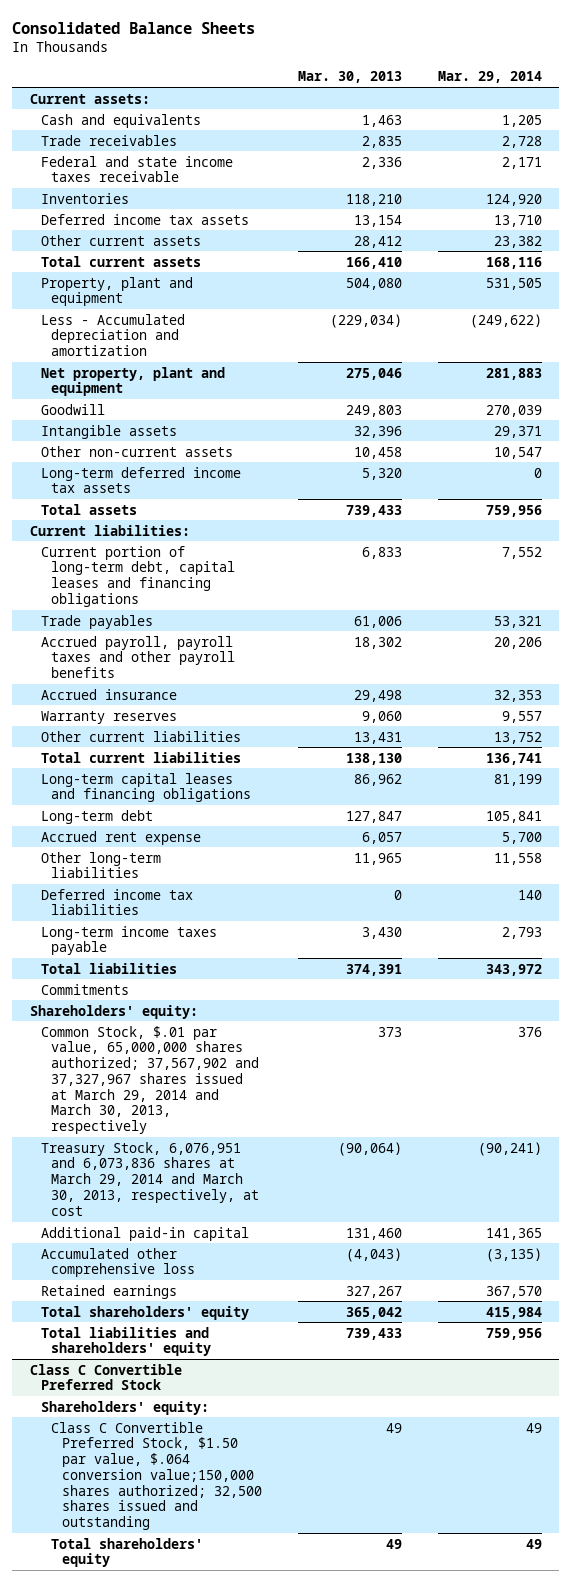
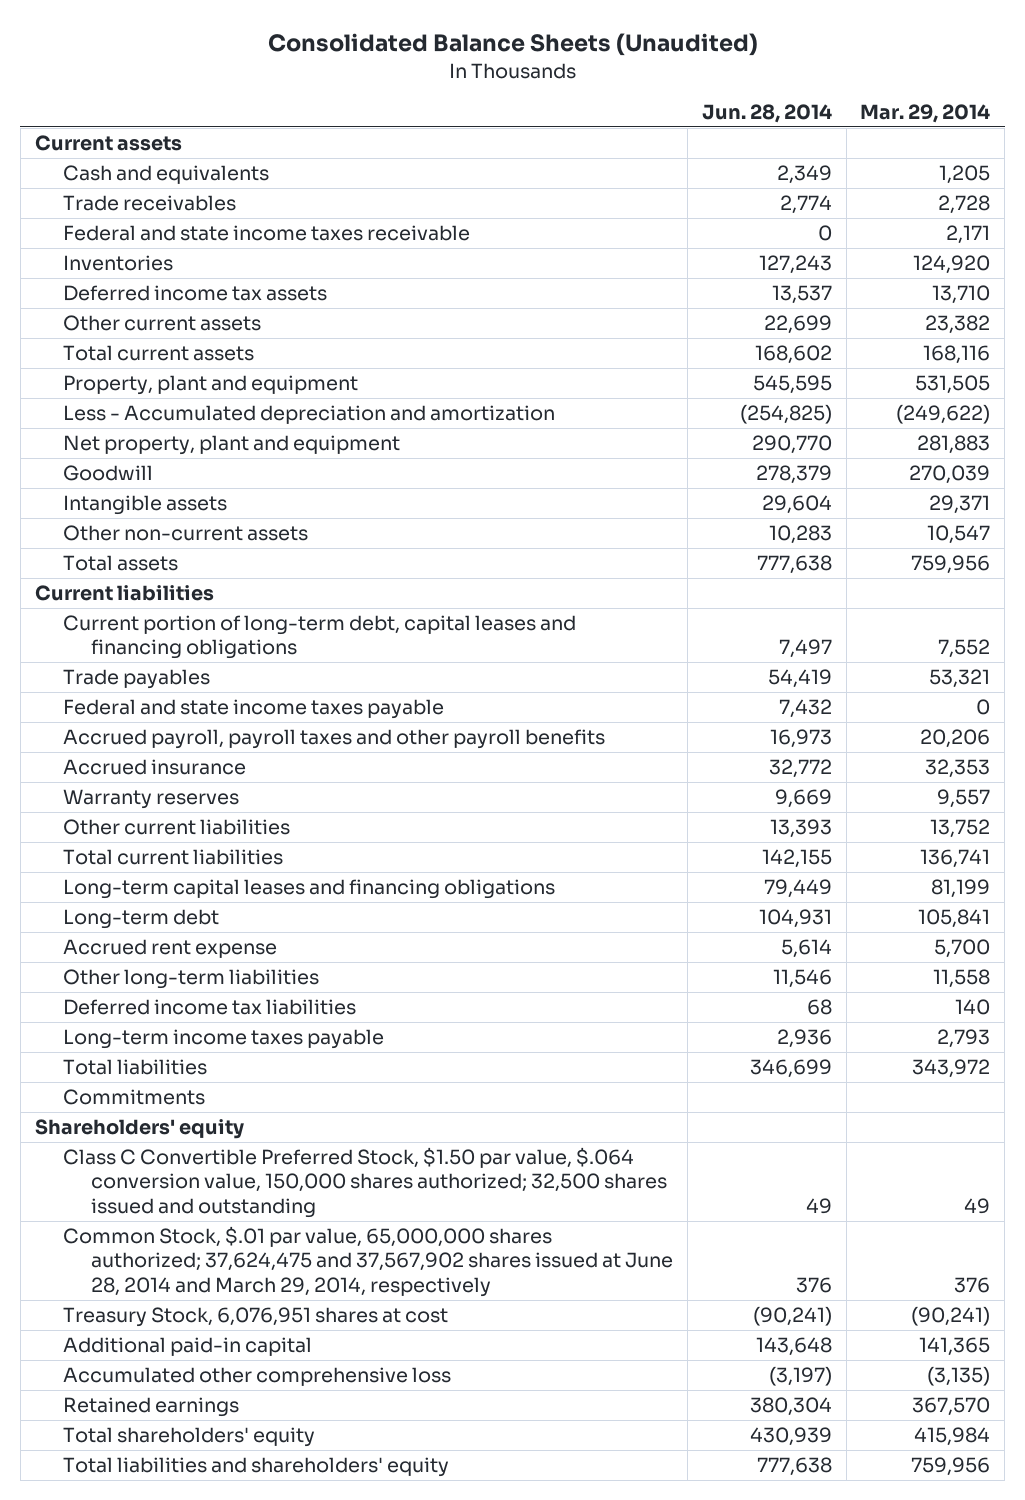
- Consolidated Balance Sheets
+ Consolidated Balance Sheets (Unaudited)
- | Mar. 30, 2013 | Mar. 29, 2014
+ | Jun. 28, 2014 | Mar. 29, 2014
- Current assets:
+ Current assets
- Long-term deferred income tax assets | 5,320 | 0
- Current liabilities:
+ Current liabilities
+ Federal and state income taxes payable | 7,432 | 0
- Shareholders' equity:
- Common Stock, $.01 par value, 65,000,000 shares authorized; 37,567,902 and 37,327,967 shares issued at March 29, 2014 and March 30, 2013, respectively | 373 | 376
- Treasury Stock, 6,076,951 and 6,073,836 shares at March 29, 2014 and March 30, 2013, respectively, at cost | (90,064) | (90,241)
+ Shareholders' equity
+ Class C Convertible Preferred Stock, $1.50 par value, $.064 conversion value, 150,000 shares authorized; 32,500 shares issued and outstanding | 49 | 49
+ Common Stock, $.01 par value, 65,000,000 shares authorized; 37,624,475 and 37,567,902 shares issued at June 28, 2014 and March 29, 2014, respectively | 376 | 376
+ Treasury Stock, 6,076,951 shares at cost | (90,241) | (90,241)
- Class C Convertible Preferred Stock
- Shareholders' equity:
- Class C Convertible Preferred Stock, $1.50 par value, $.064 conversion value;150,000 shares authorized; 32,500 shares issued and outstanding | 49 | 49
- Total shareholders' equity | 49 | 49

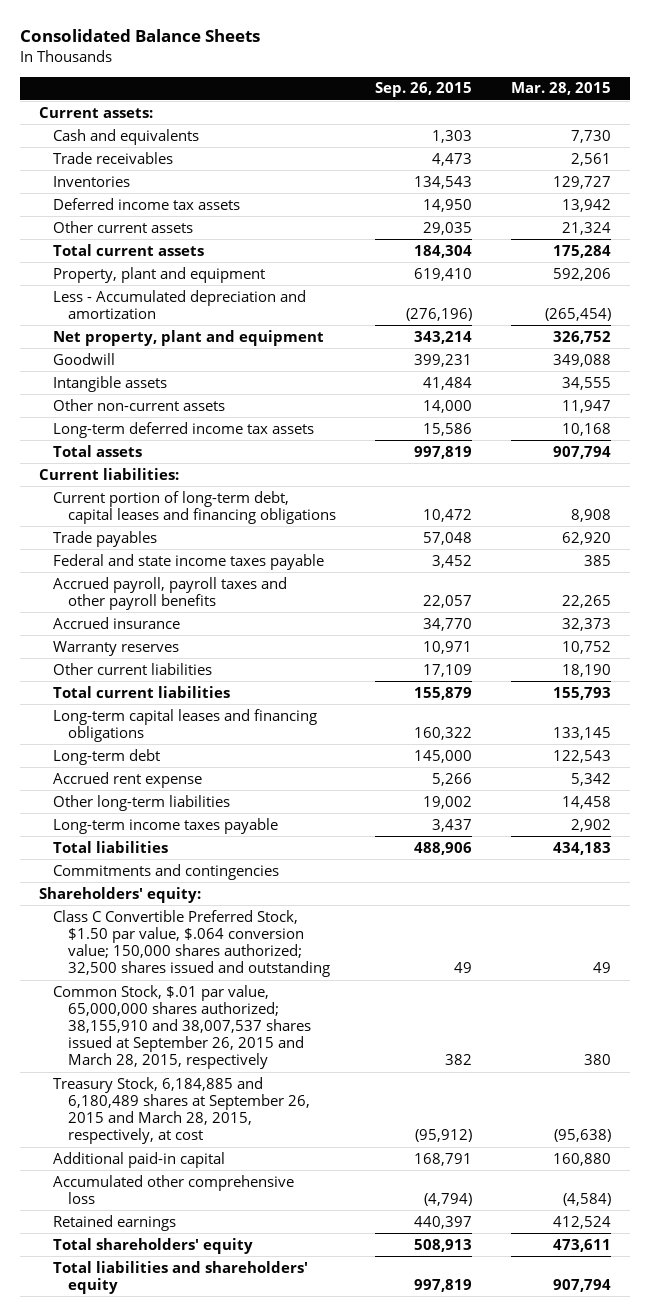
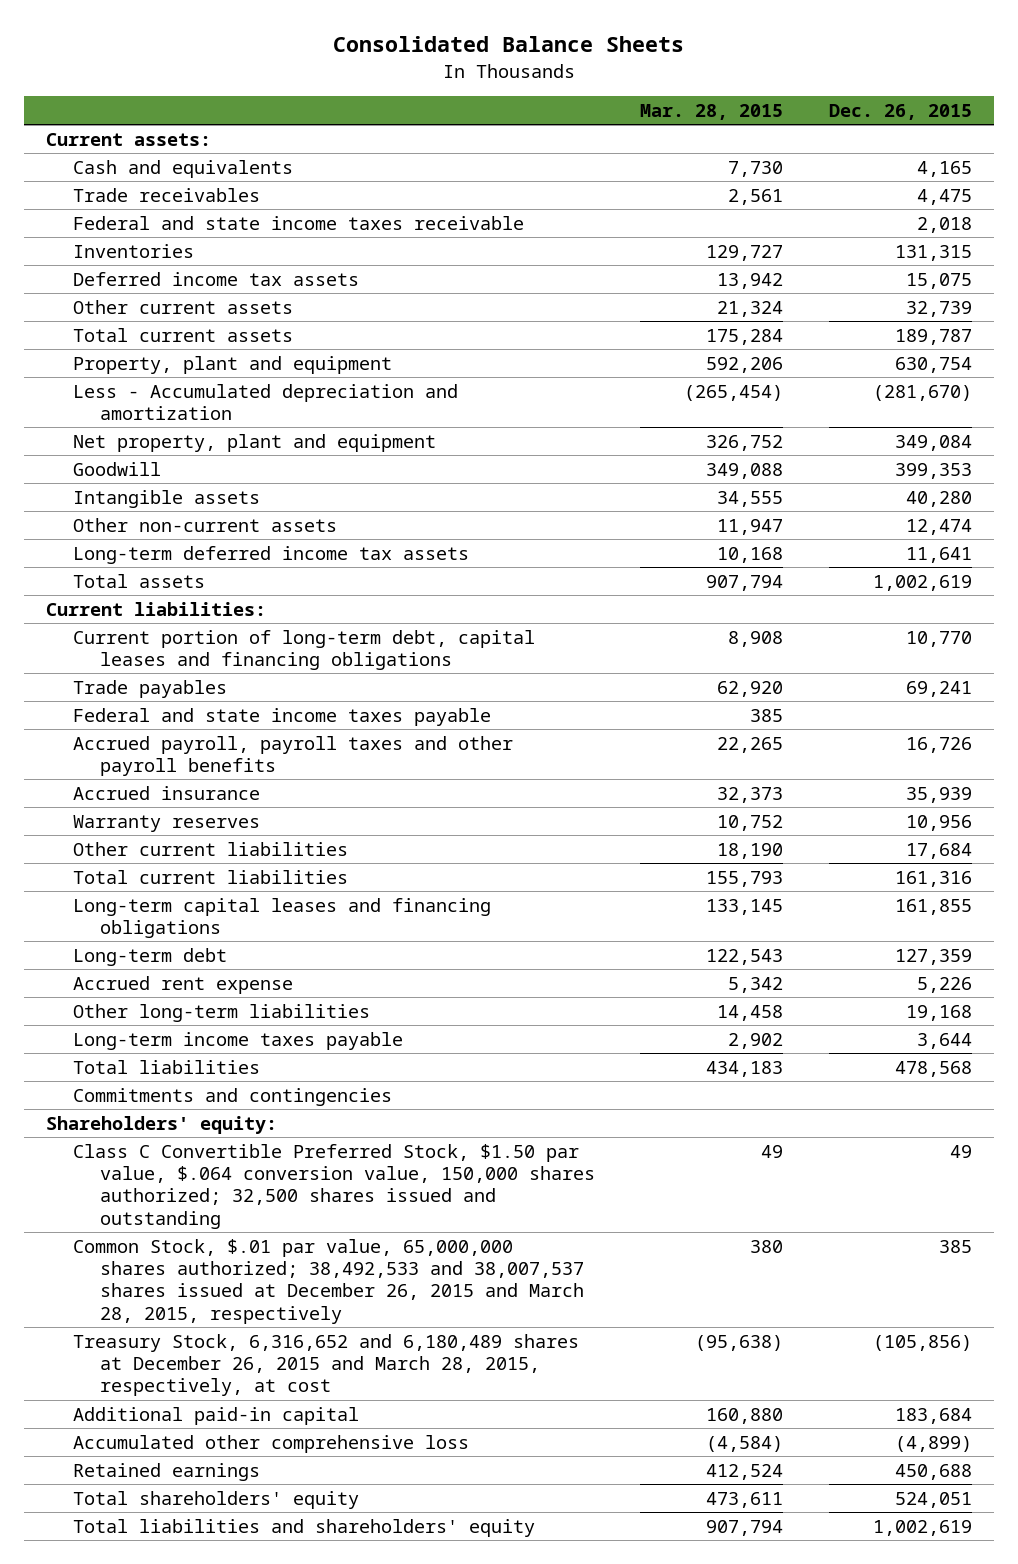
- | Sep. 26, 2015 | Mar. 28, 2015
+ | Mar. 28, 2015 | Dec. 26, 2015
+ Federal and state income taxes receivable | | 2,018
- Class C Convertible Preferred Stock, $1.50 par value, $.064 conversion value; 150,000 shares authorized; 32,500 shares issued and outstanding | 49 | 49
- Common Stock, $.01 par value, 65,000,000 shares authorized; 38,155,910 and 38,007,537 shares issued at September 26, 2015 and March 28, 2015, respectively | 382 | 380
- Treasury Stock, 6,184,885 and 6,180,489 shares at September 26, 2015 and March 28, 2015, respectively, at cost | (95,912) | (95,638)
+ Class C Convertible Preferred Stock, $1.50 par value, $.064 conversion value, 150,000 shares authorized; 32,500 shares issued and outstanding | 49 | 49
+ Common Stock, $.01 par value, 65,000,000 shares authorized; 38,492,533 and 38,007,537 shares issued at December 26, 2015 and March 28, 2015, respectively | 380 | 385
+ Treasury Stock, 6,316,652 and 6,180,489 shares at December 26, 2015 and March 28, 2015, respectively, at cost | (95,638) | (105,856)

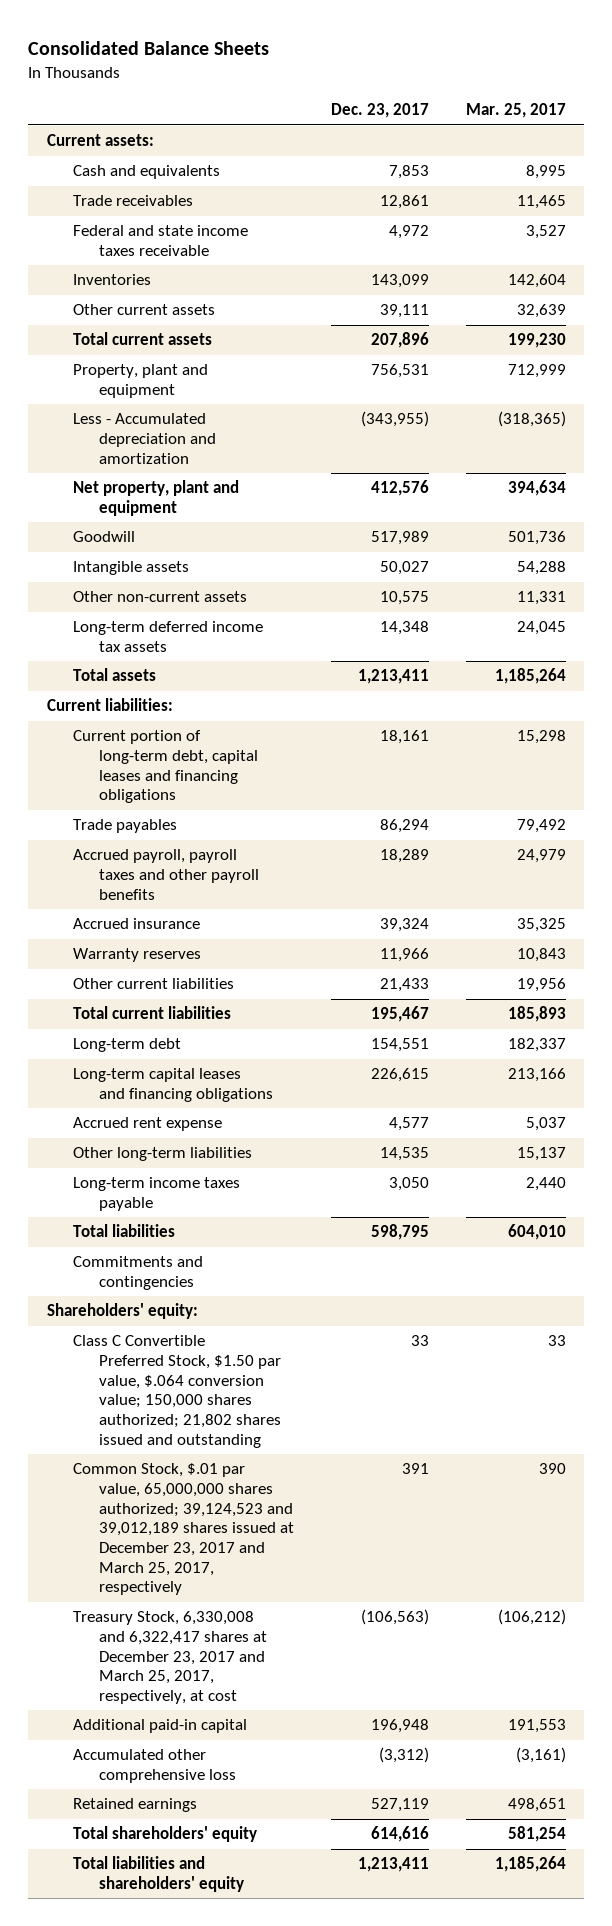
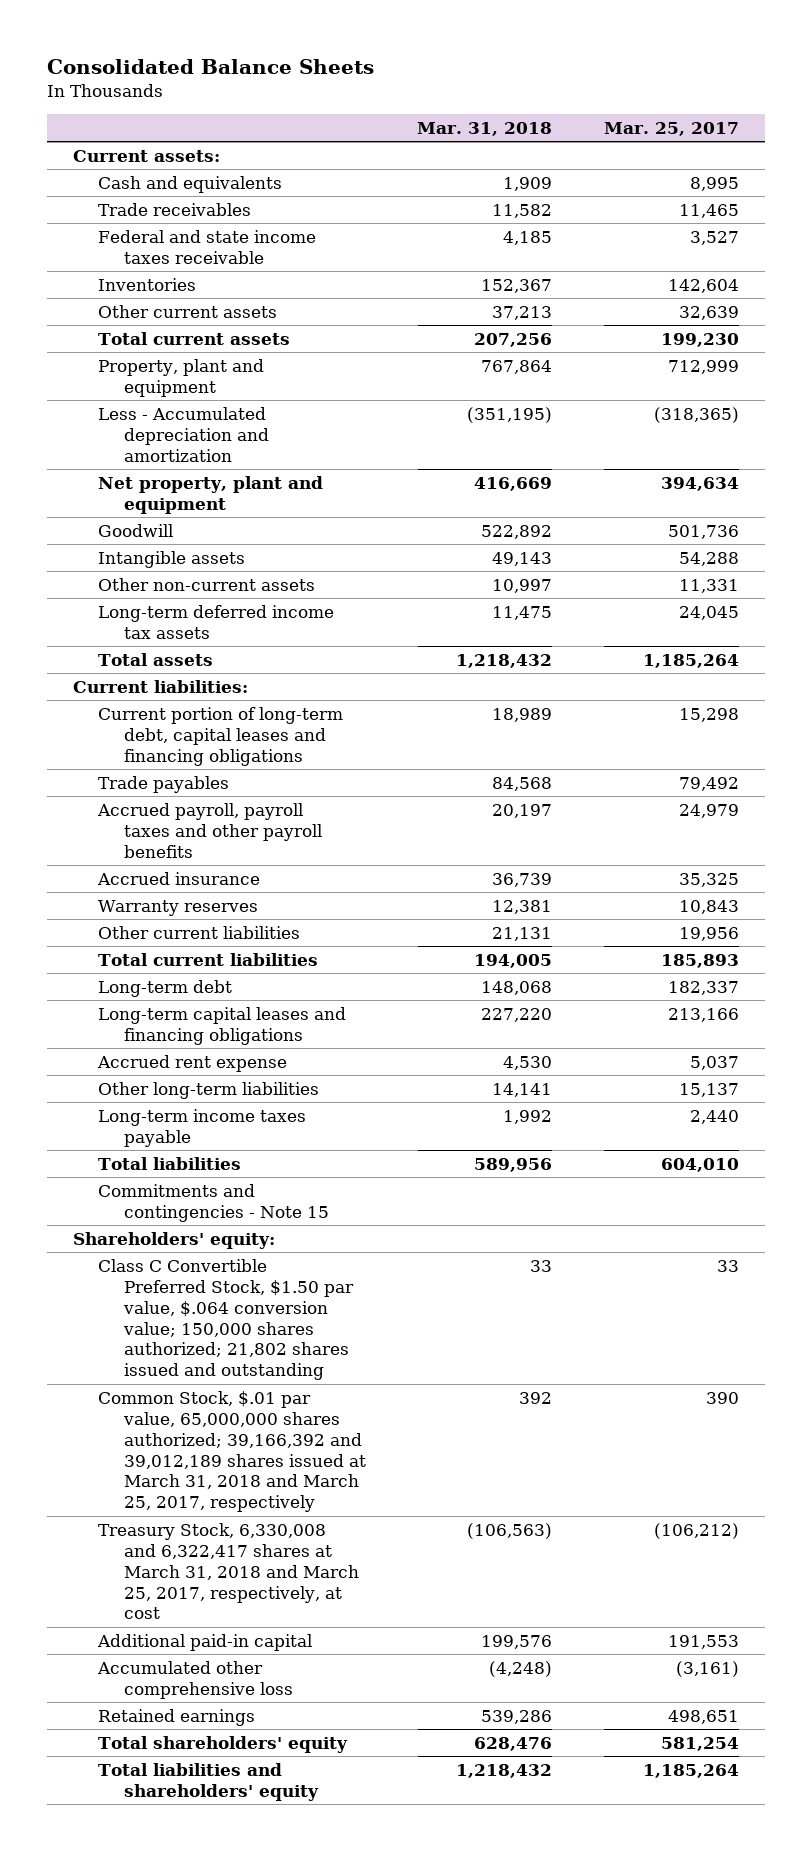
- | Dec. 23, 2017 | Mar. 25, 2017
+ | Mar. 31, 2018 | Mar. 25, 2017
- Commitments and contingencies
+ Commitments and contingencies - Note 15
- Common Stock, $.01 par value, 65,000,000 shares authorized; 39,124,523 and 39,012,189 shares issued at December 23, 2017 and March 25, 2017, respectively | 391 | 390
- Treasury Stock, 6,330,008 and 6,322,417 shares at December 23, 2017 and March 25, 2017, respectively, at cost | (106,563) | (106,212)
+ Common Stock, $.01 par value, 65,000,000 shares authorized; 39,166,392 and 39,012,189 shares issued at March 31, 2018 and March 25, 2017, respectively | 392 | 390
+ Treasury Stock, 6,330,008 and 6,322,417 shares at March 31, 2018 and March 25, 2017, respectively, at cost | (106,563) | (106,212)

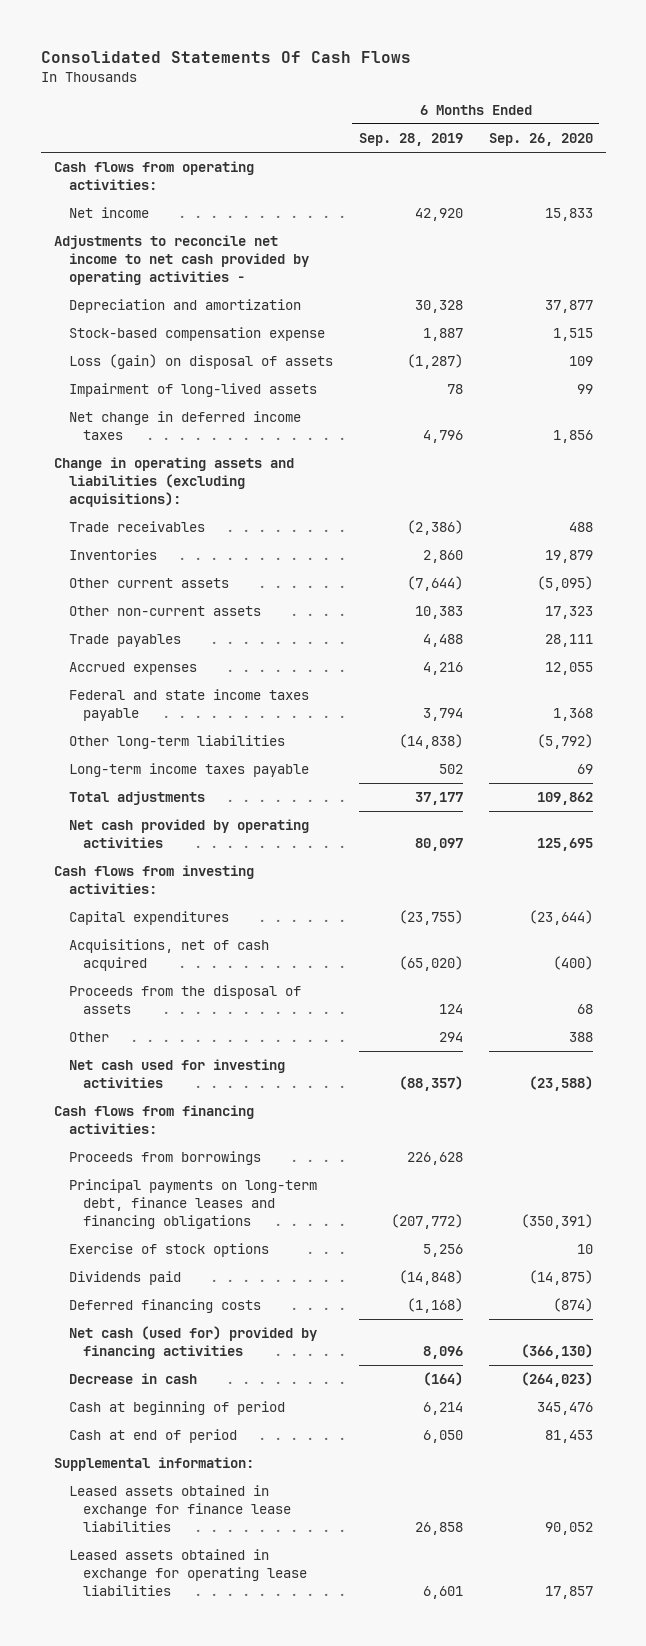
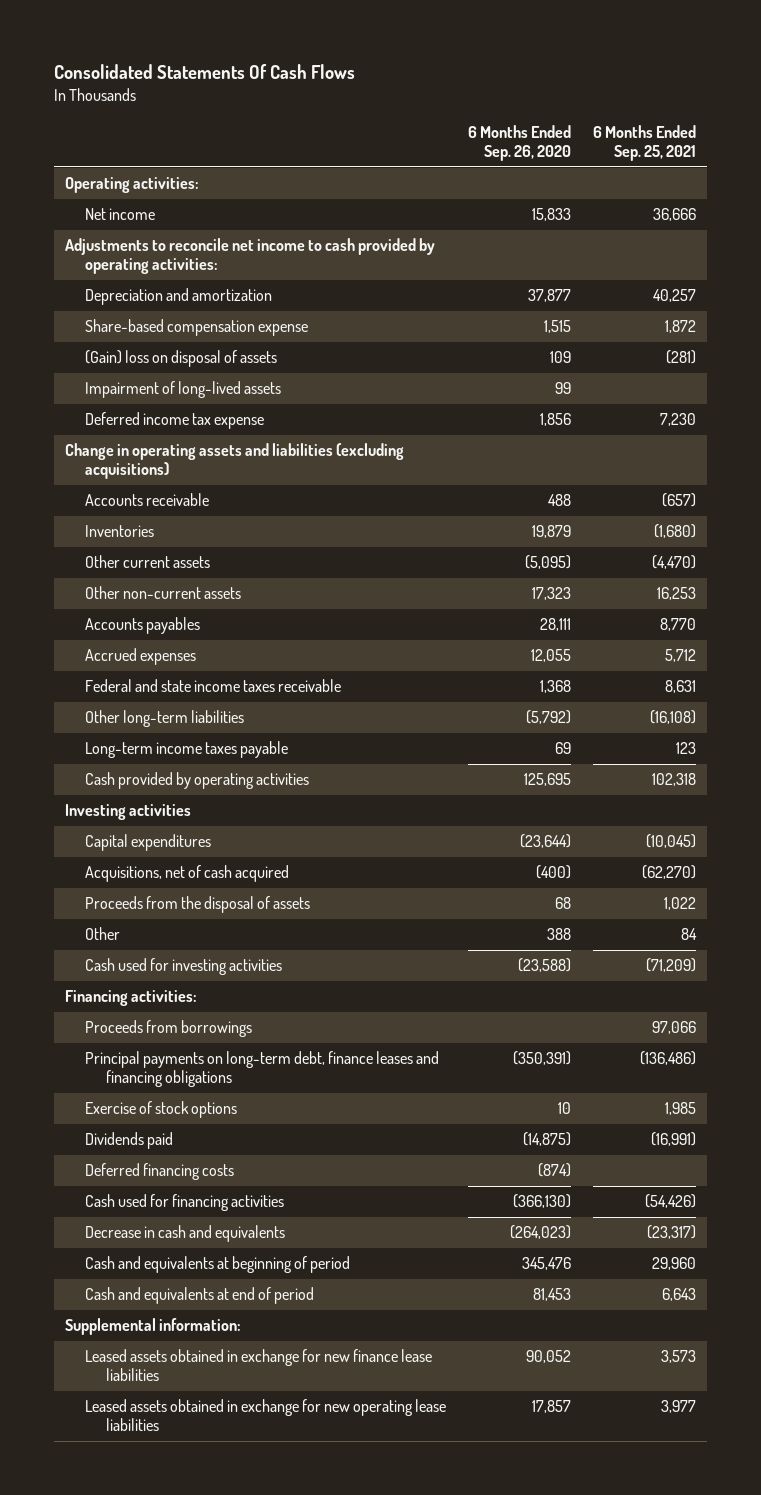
- | 6 Months Ended Sep. 28, 2019 | 6 Months Ended Sep. 26, 2020
+ | 6 Months Ended Sep. 26, 2020 | 6 Months Ended Sep. 25, 2021
- Cash flows from operating activities:
+ Operating activities:
- Adjustments to reconcile net income to net cash provided by operating activities -
+ Adjustments to reconcile net income to cash provided by operating activities:
- Stock-based compensation expense | 1,887 | 1,515
- Loss (gain) on disposal of assets | (1,287) | 109
+ Share-based compensation expense | 1,515 | 1,872
+ (Gain) loss on disposal of assets | 109 | (281)
- Net change in deferred income taxes | 4,796 | 1,856
- Change in operating assets and liabilities (excluding acquisitions):
- Trade receivables | (2,386) | 488
+ Deferred income tax expense | 1,856 | 7,230
+ Change in operating assets and liabilities (excluding acquisitions)
+ Accounts receivable | 488 | (657)
- Trade payables | 4,488 | 28,111
+ Accounts payables | 28,111 | 8,770
- Federal and state income taxes payable | 3,794 | 1,368
+ Federal and state income taxes receivable | 1,368 | 8,631
- Total adjustments | 37,177 | 109,862
- Net cash provided by operating activities | 80,097 | 125,695
- Cash flows from investing activities:
+ Cash provided by operating activities | 125,695 | 102,318
+ Investing activities
- Net cash used for investing activities | (88,357) | (23,588)
- Cash flows from financing activities:
+ Cash used for investing activities | (23,588) | (71,209)
+ Financing activities:
- Net cash (used for) provided by financing activities | 8,096 | (366,130)
- Decrease in cash | (164) | (264,023)
- Cash at beginning of period | 6,214 | 345,476
- Cash at end of period | 6,050 | 81,453
+ Cash used for financing activities | (366,130) | (54,426)
+ Decrease in cash and equivalents | (264,023) | (23,317)
+ Cash and equivalents at beginning of period | 345,476 | 29,960
+ Cash and equivalents at end of period | 81,453 | 6,643
- Leased assets obtained in exchange for finance lease liabilities | 26,858 | 90,052
- Leased assets obtained in exchange for operating lease liabilities | 6,601 | 17,857
+ Leased assets obtained in exchange for new finance lease liabilities | 90,052 | 3,573
+ Leased assets obtained in exchange for new operating lease liabilities | 17,857 | 3,977

